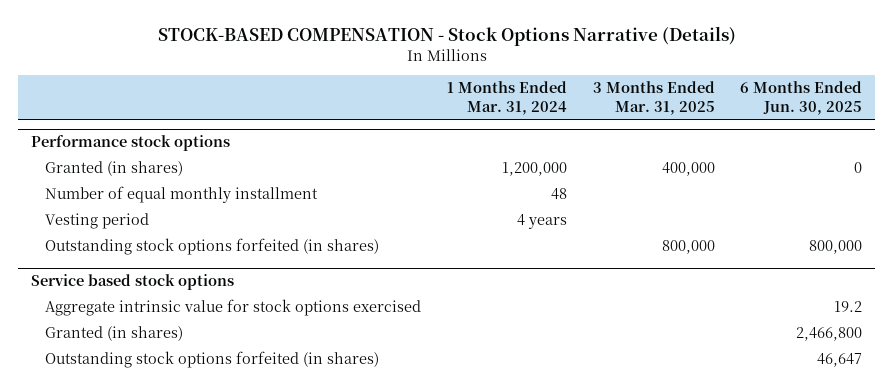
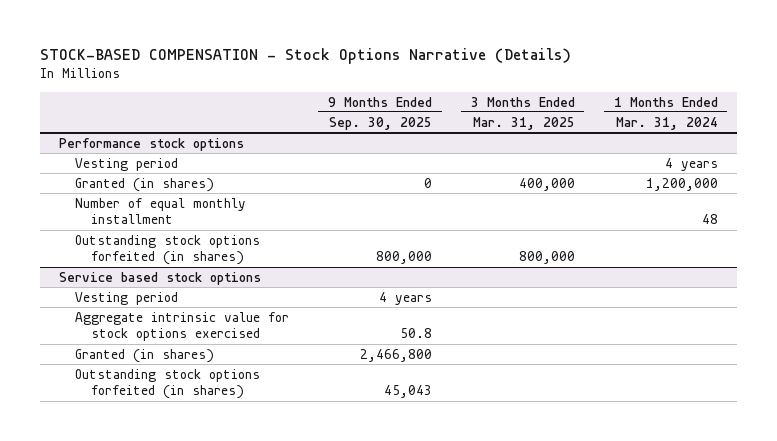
- | 1 Months Ended Mar. 31, 2024 | 3 Months Ended Mar. 31, 2025 | 6 Months Ended Jun. 30, 2025
+ | 9 Months Ended Sep. 30, 2025 | 3 Months Ended Mar. 31, 2025 | 1 Months Ended Mar. 31, 2024
@ Performance stock options
moved up: Vesting period | | | 4 years
@ Service based stock options
+ Vesting period | 4 years | |

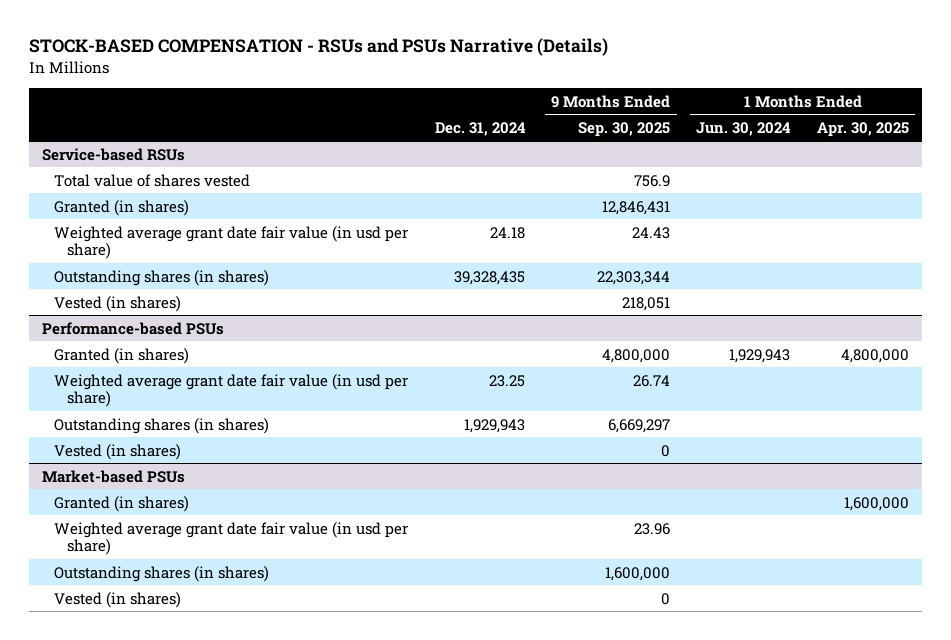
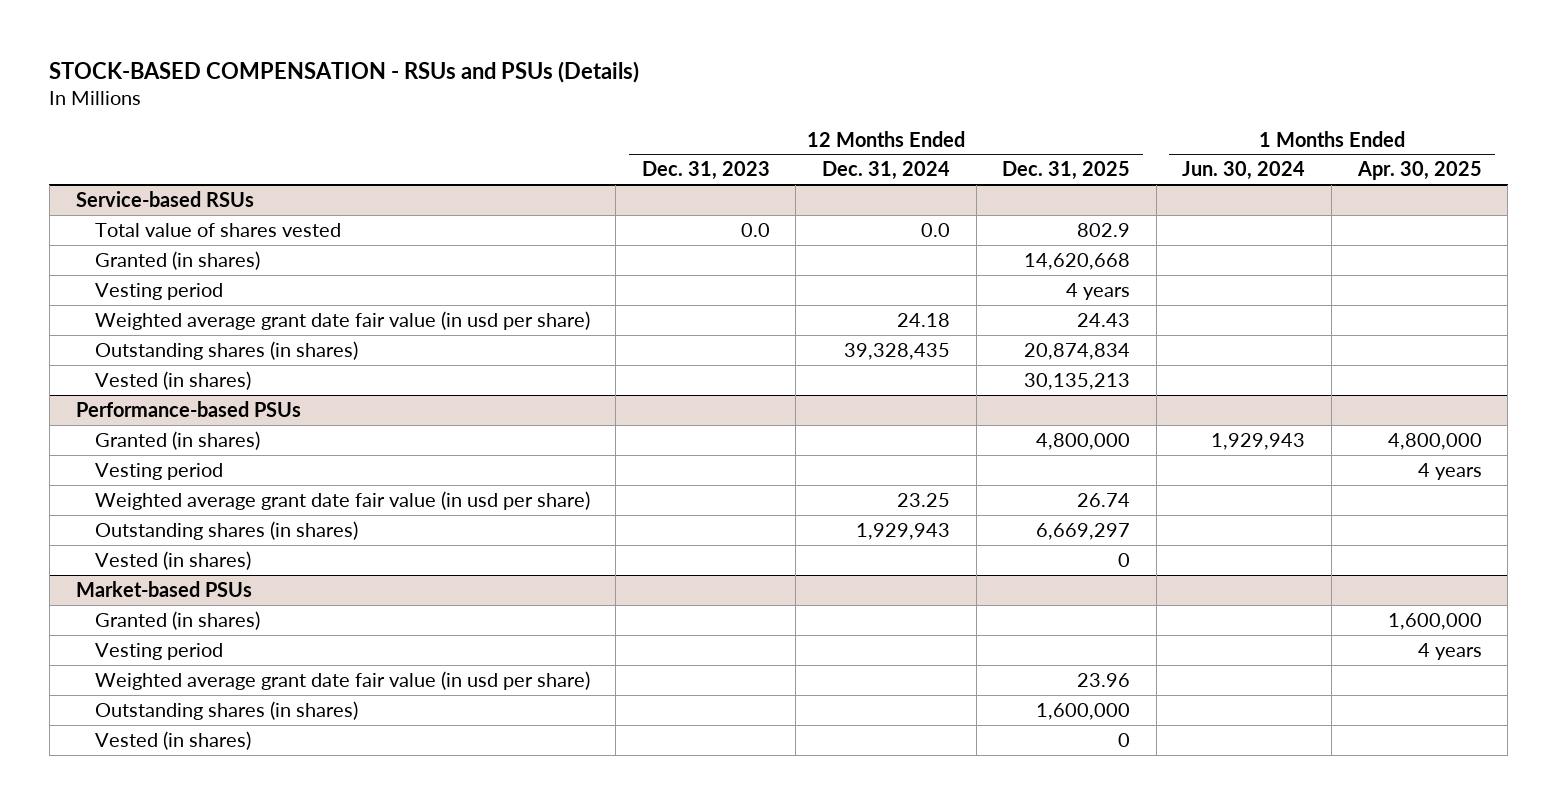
- STOCK-BASED COMPENSATION - RSUs and PSUs Narrative (Details)
+ STOCK-BASED COMPENSATION - RSUs and PSUs (Details)
- | Dec. 31, 2024 | 9 Months Ended Sep. 30, 2025 | 1 Months Ended Jun. 30, 2024 | 1 Months Ended Apr. 30, 2025
+ | 12 Months Ended Dec. 31, 2023 | 12 Months Ended Dec. 31, 2024 | 12 Months Ended Dec. 31, 2025 | 1 Months Ended Jun. 30, 2024 | 1 Months Ended Apr. 30, 2025
@ Service-based RSUs
+ Vesting period | | | 4 years | |
@ Performance-based PSUs
+ Vesting period | | | | | 4 years
@ Market-based PSUs
+ Vesting period | | | | | 4 years

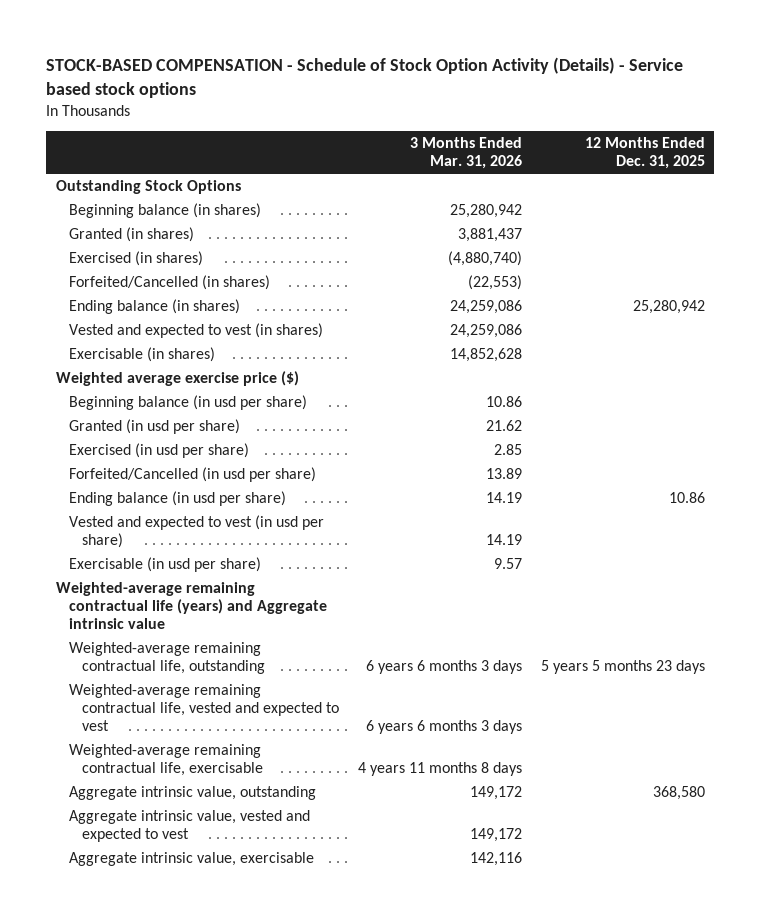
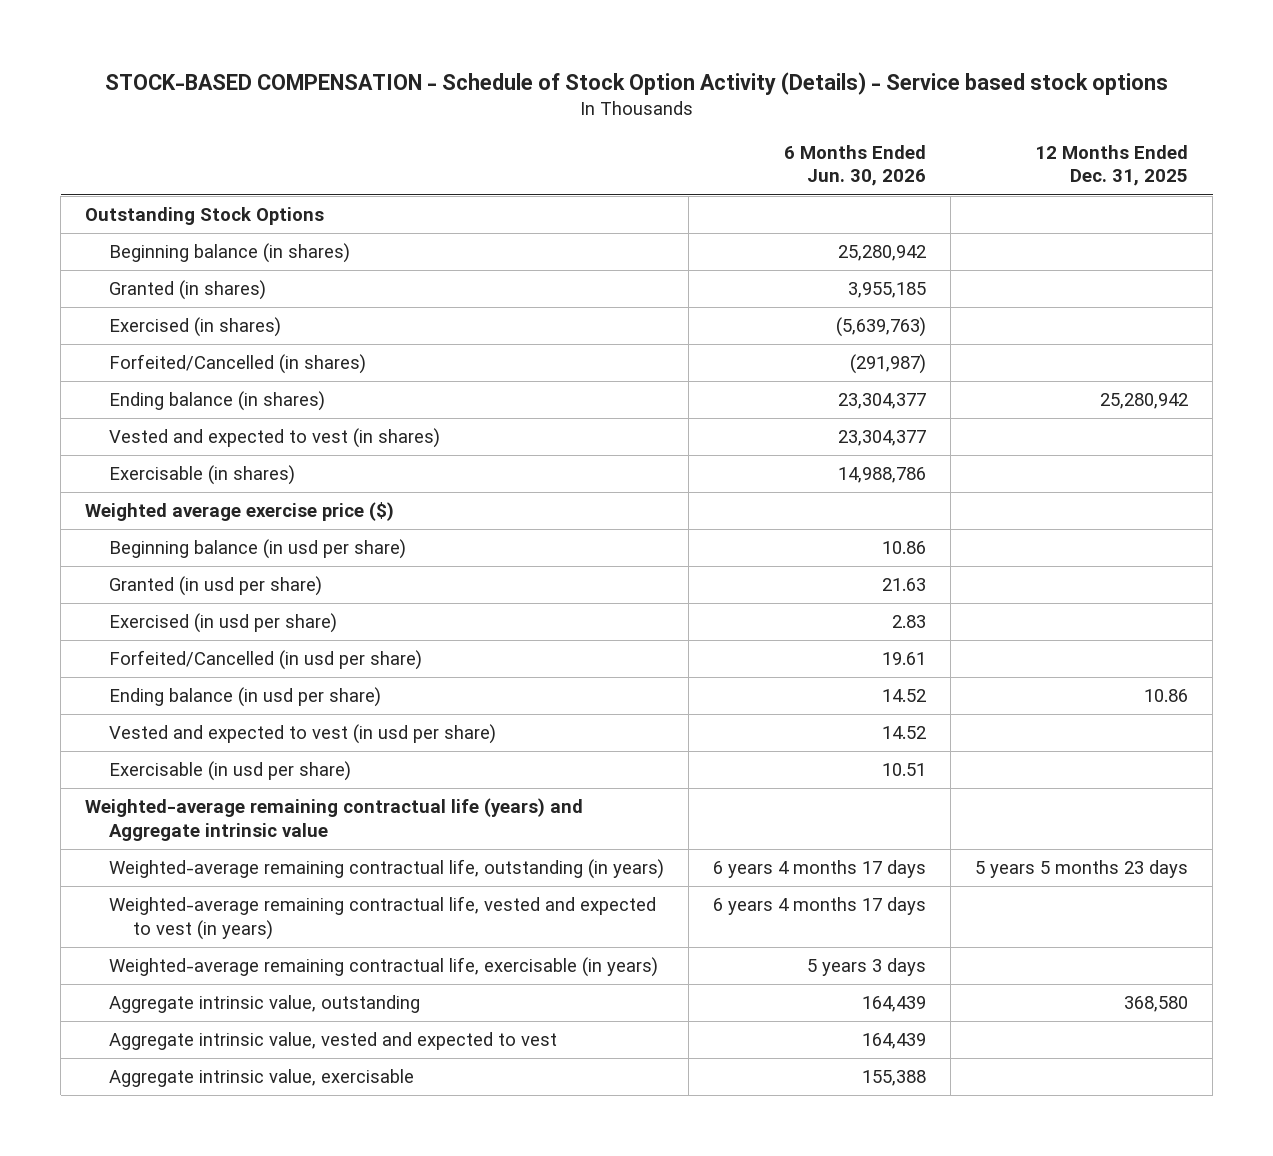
- | 3 Months Ended Mar. 31, 2026 | 12 Months Ended Dec. 31, 2025
+ | 6 Months Ended Jun. 30, 2026 | 12 Months Ended Dec. 31, 2025
- Weighted-average remaining contractual life, outstanding | 6 years 6 months 3 days | 5 years 5 months 23 days
- Weighted-average remaining contractual life, vested and expected to vest | 6 years 6 months 3 days |
- Weighted-average remaining contractual life, exercisable | 4 years 11 months 8 days |
+ Weighted-average remaining contractual life, outstanding (in years) | 6 years 4 months 17 days | 5 years 5 months 23 days
+ Weighted-average remaining contractual life, vested and expected to vest (in years) | 6 years 4 months 17 days |
+ Weighted-average remaining contractual life, exercisable (in years) | 5 years 3 days |

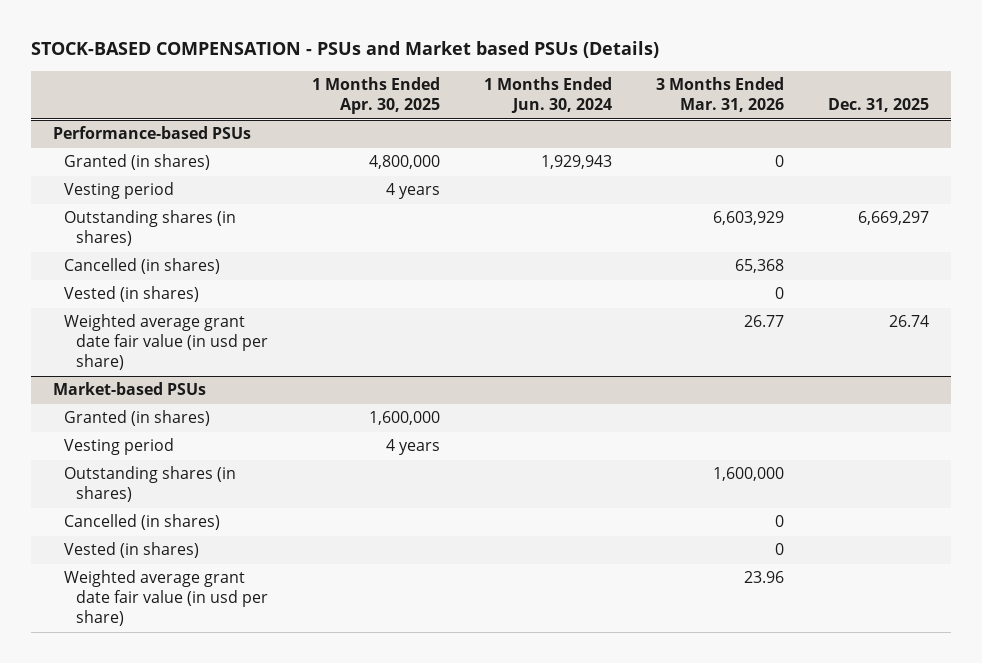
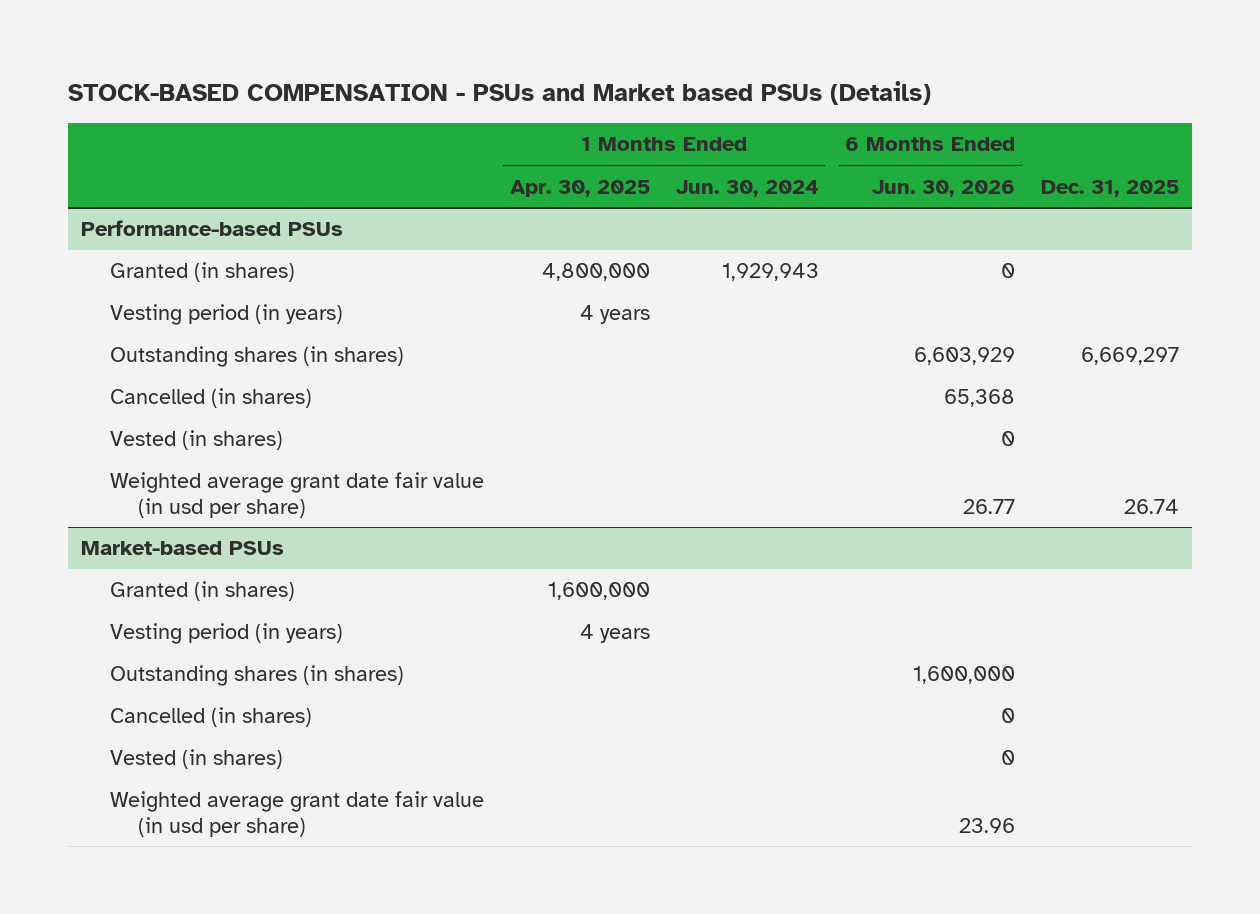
- | 1 Months Ended Apr. 30, 2025 | 1 Months Ended Jun. 30, 2024 | 3 Months Ended Mar. 31, 2026 | Dec. 31, 2025
+ | 1 Months Ended Apr. 30, 2025 | 1 Months Ended Jun. 30, 2024 | 6 Months Ended Jun. 30, 2026 | Dec. 31, 2025
@ Performance-based PSUs
- Vesting period | 4 years | | |
+ Vesting period (in years) | 4 years | | |
@ Market-based PSUs
- Vesting period | 4 years | | |
+ Vesting period (in years) | 4 years | | |

